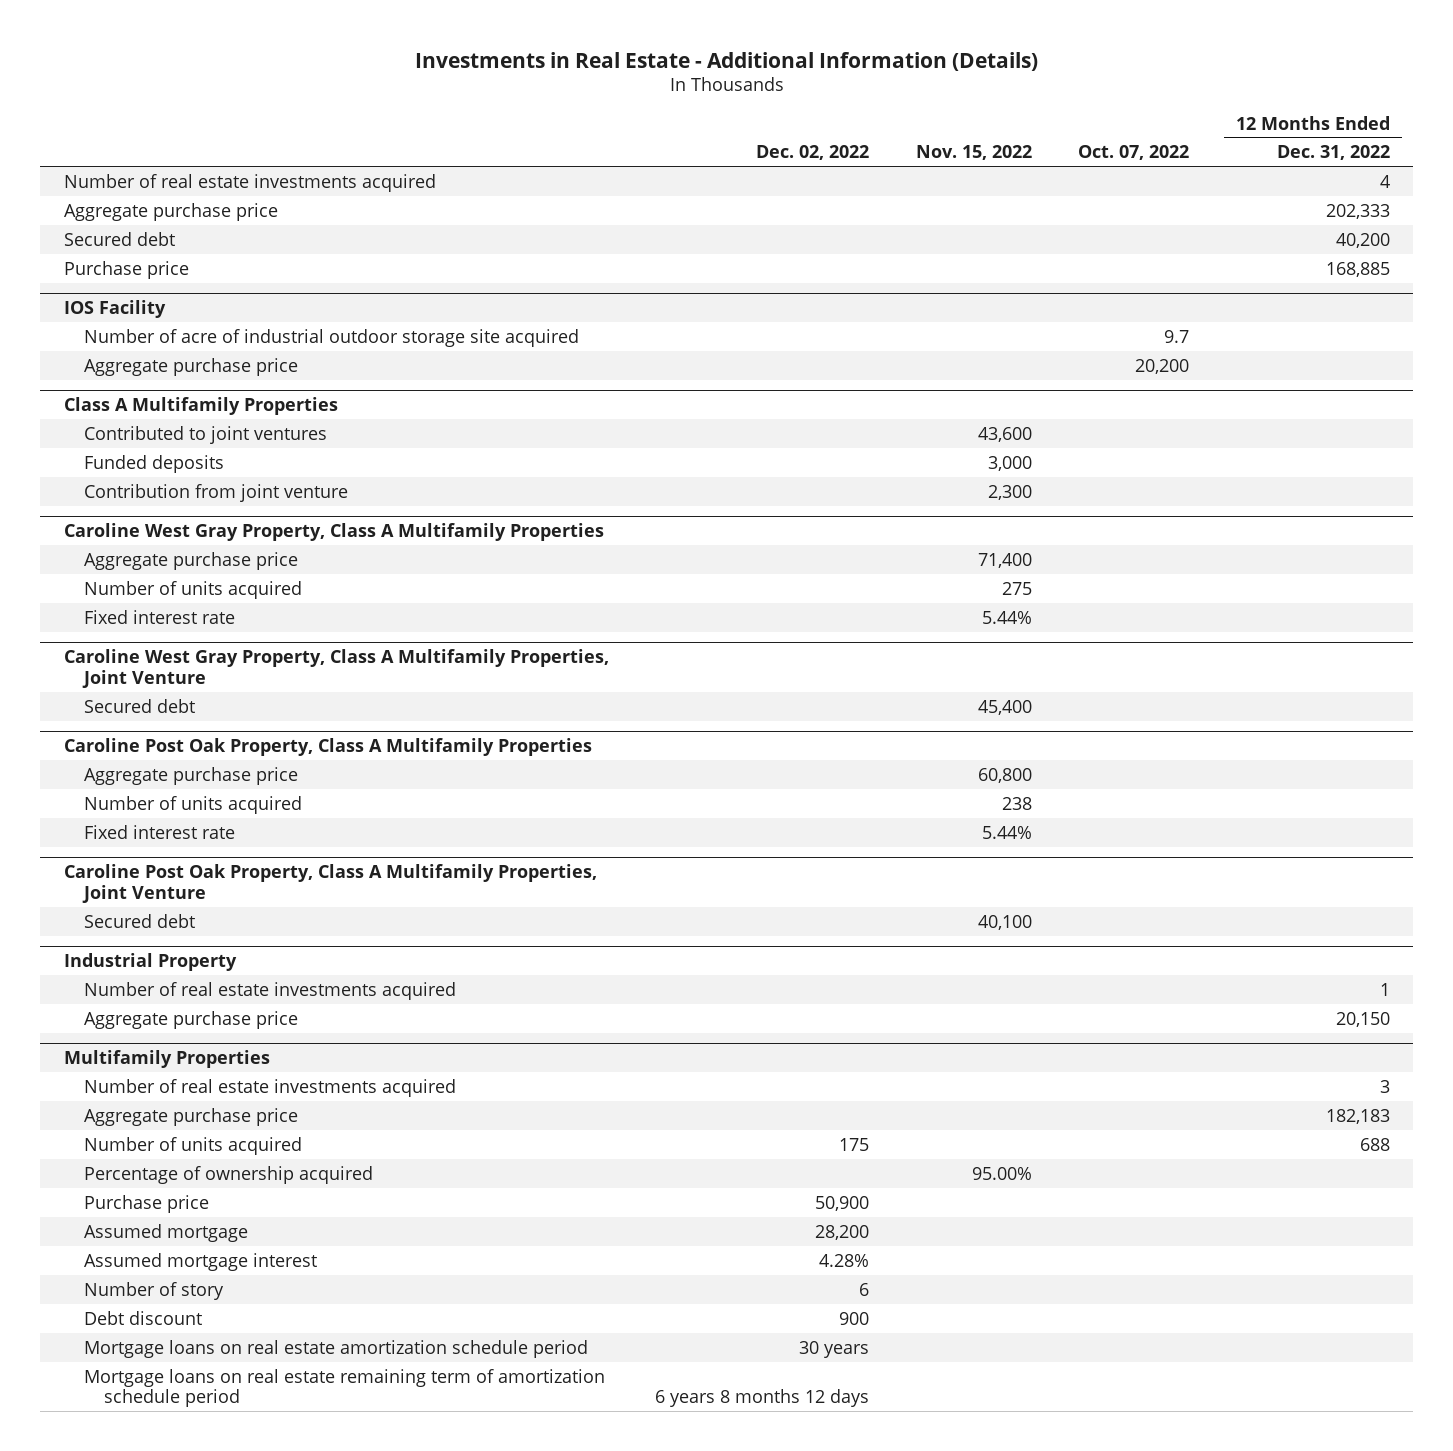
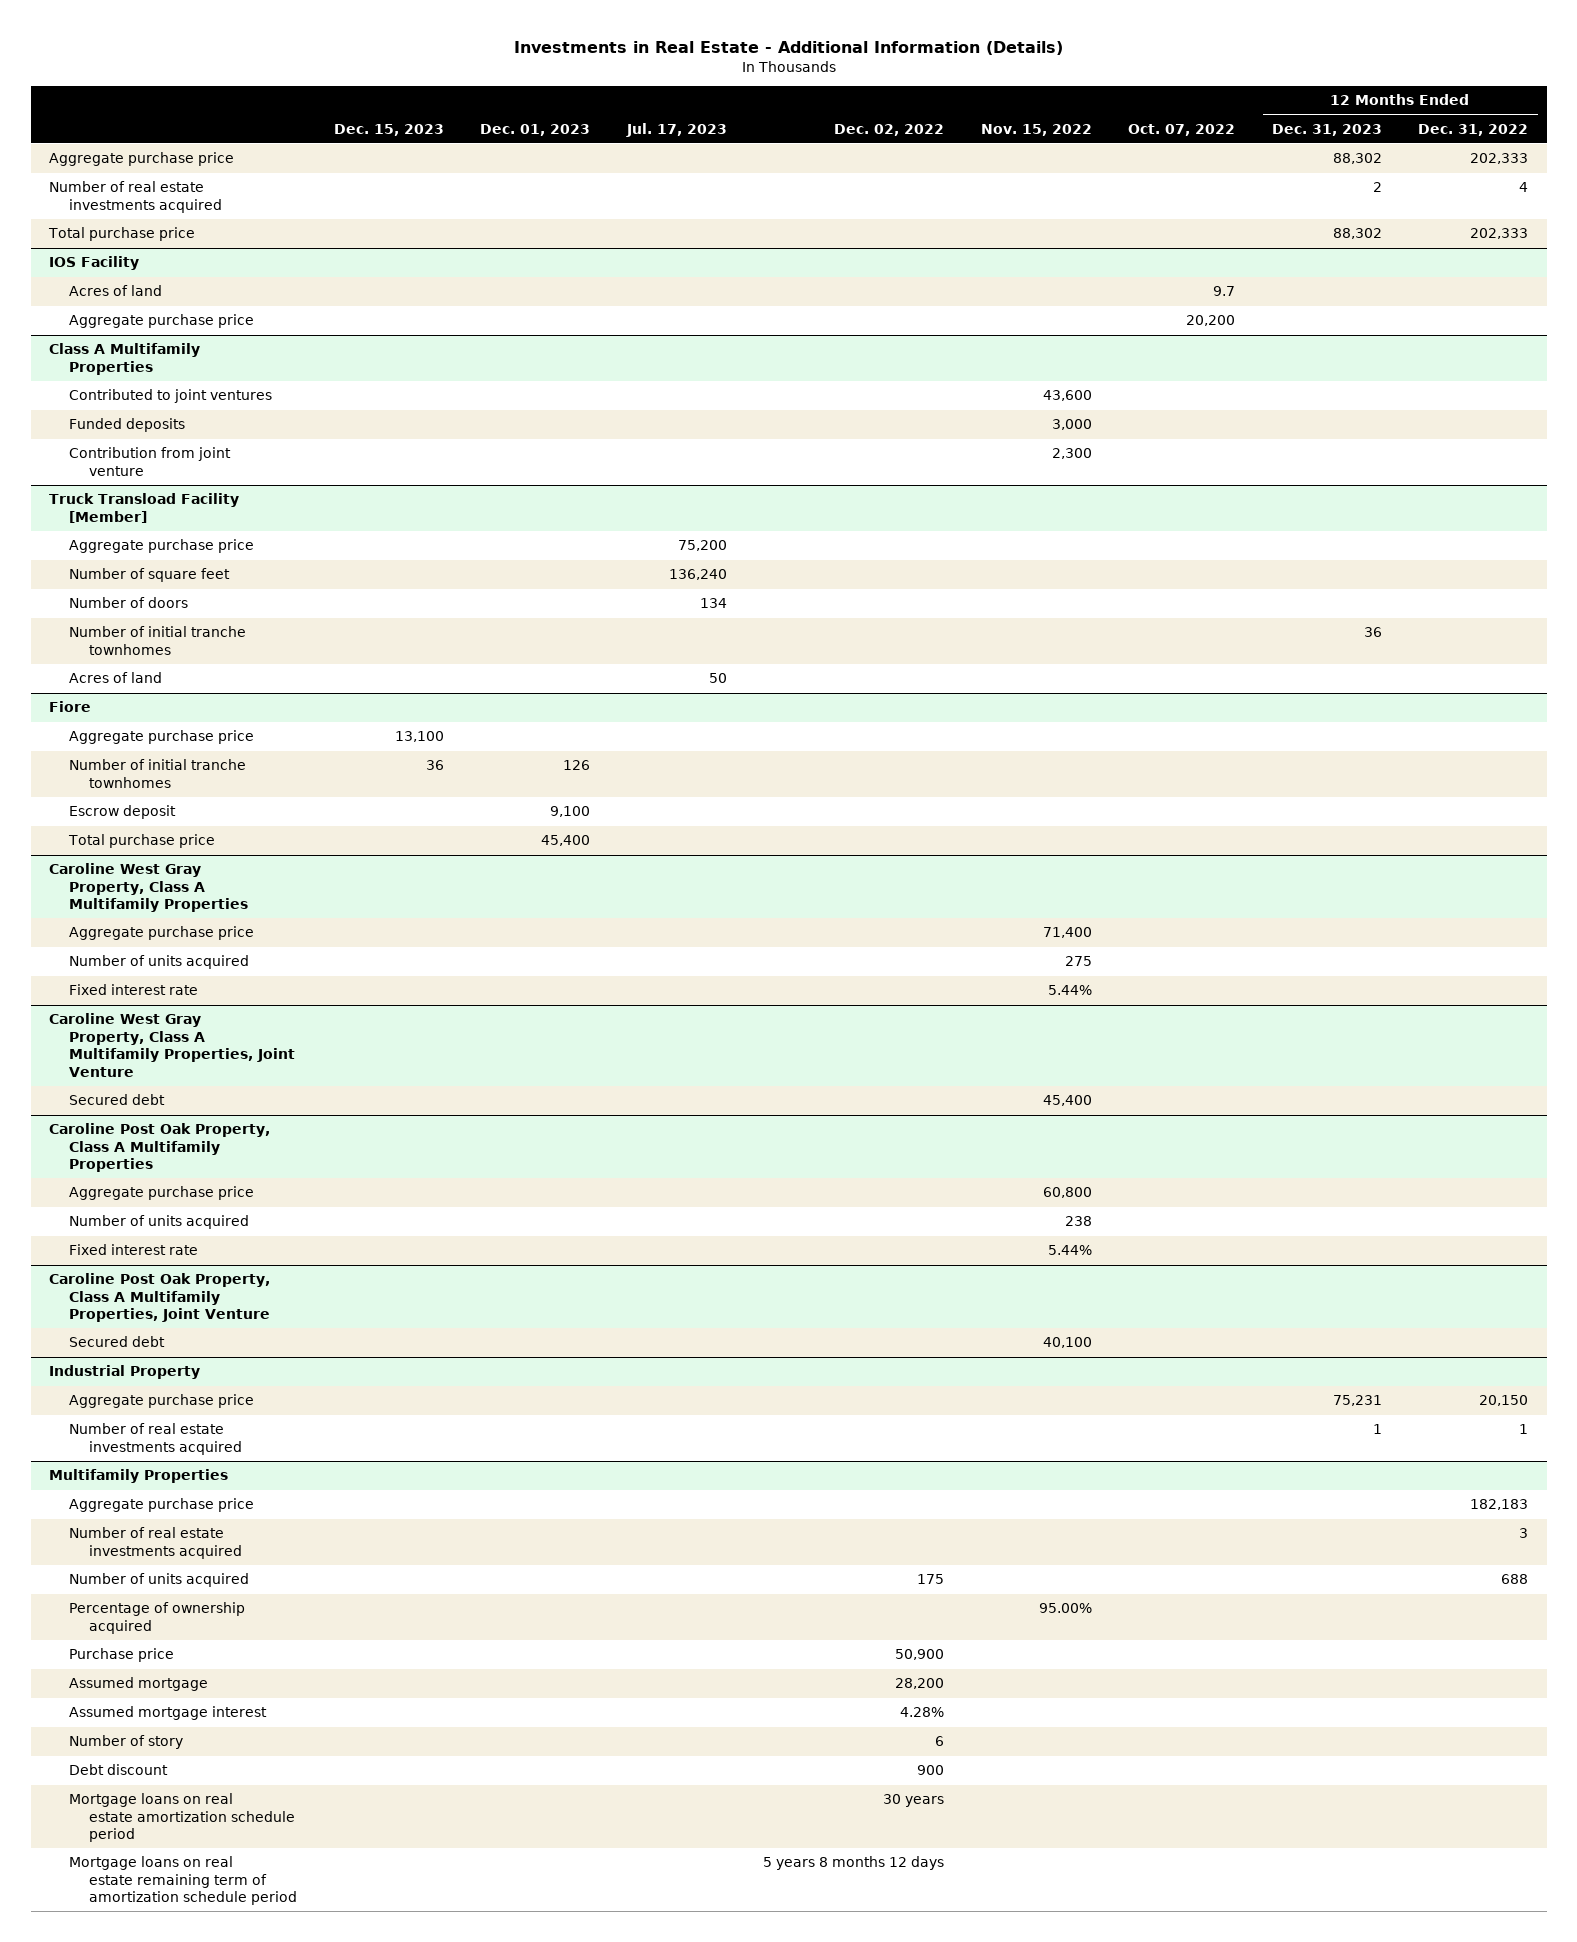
- | Dec. 02, 2022 | Nov. 15, 2022 | Oct. 07, 2022 | 12 Months Ended Dec. 31, 2022
+ | Dec. 15, 2023 | Dec. 01, 2023 | Jul. 17, 2023 | Dec. 02, 2022 | Nov. 15, 2022 | Oct. 07, 2022 | 12 Months Ended Dec. 31, 2023 | 12 Months Ended Dec. 31, 2022
- Secured debt | | | | 40,200
- Purchase price | | | | 168,885
moved down: Number of real estate investments acquired | | | | | | | 2 | 4
+ Total purchase price | | | | | | | 88,302 | 202,333
@ IOS Facility
- Number of acre of industrial outdoor storage site acquired | | | 9.7 |
+ Acres of land | | | | | | 9.7 | |
+ Truck Transload Facility [Member]
+ Aggregate purchase price | | | 75,200 | | | | |
+ Number of square feet | | | 136,240 | | | | |
+ Number of doors | | | 134 | | | | |
+ Number of initial tranche townhomes | | | | | | | 36 |
+ Acres of land | | | 50 | | | | |
+ Fiore
+ Aggregate purchase price | 13,100 | | | | | | |
+ Number of initial tranche townhomes | 36 | 126 | | | | | |
+ Escrow deposit | | 9,100 | | | | | |
+ Total purchase price | | 45,400 | | | | | |
@ Industrial Property
moved down: Number of real estate investments acquired | | | | | | | 1 | 1
@ Multifamily Properties
moved down: Number of real estate investments acquired | | | | | | | | 3
- Mortgage loans on real estate remaining term of amortization schedule period | 6 years 8 months 12 days | | |
+ Mortgage loans on real estate remaining term of amortization schedule period | | | | 5 years 8 months 12 days | | | |

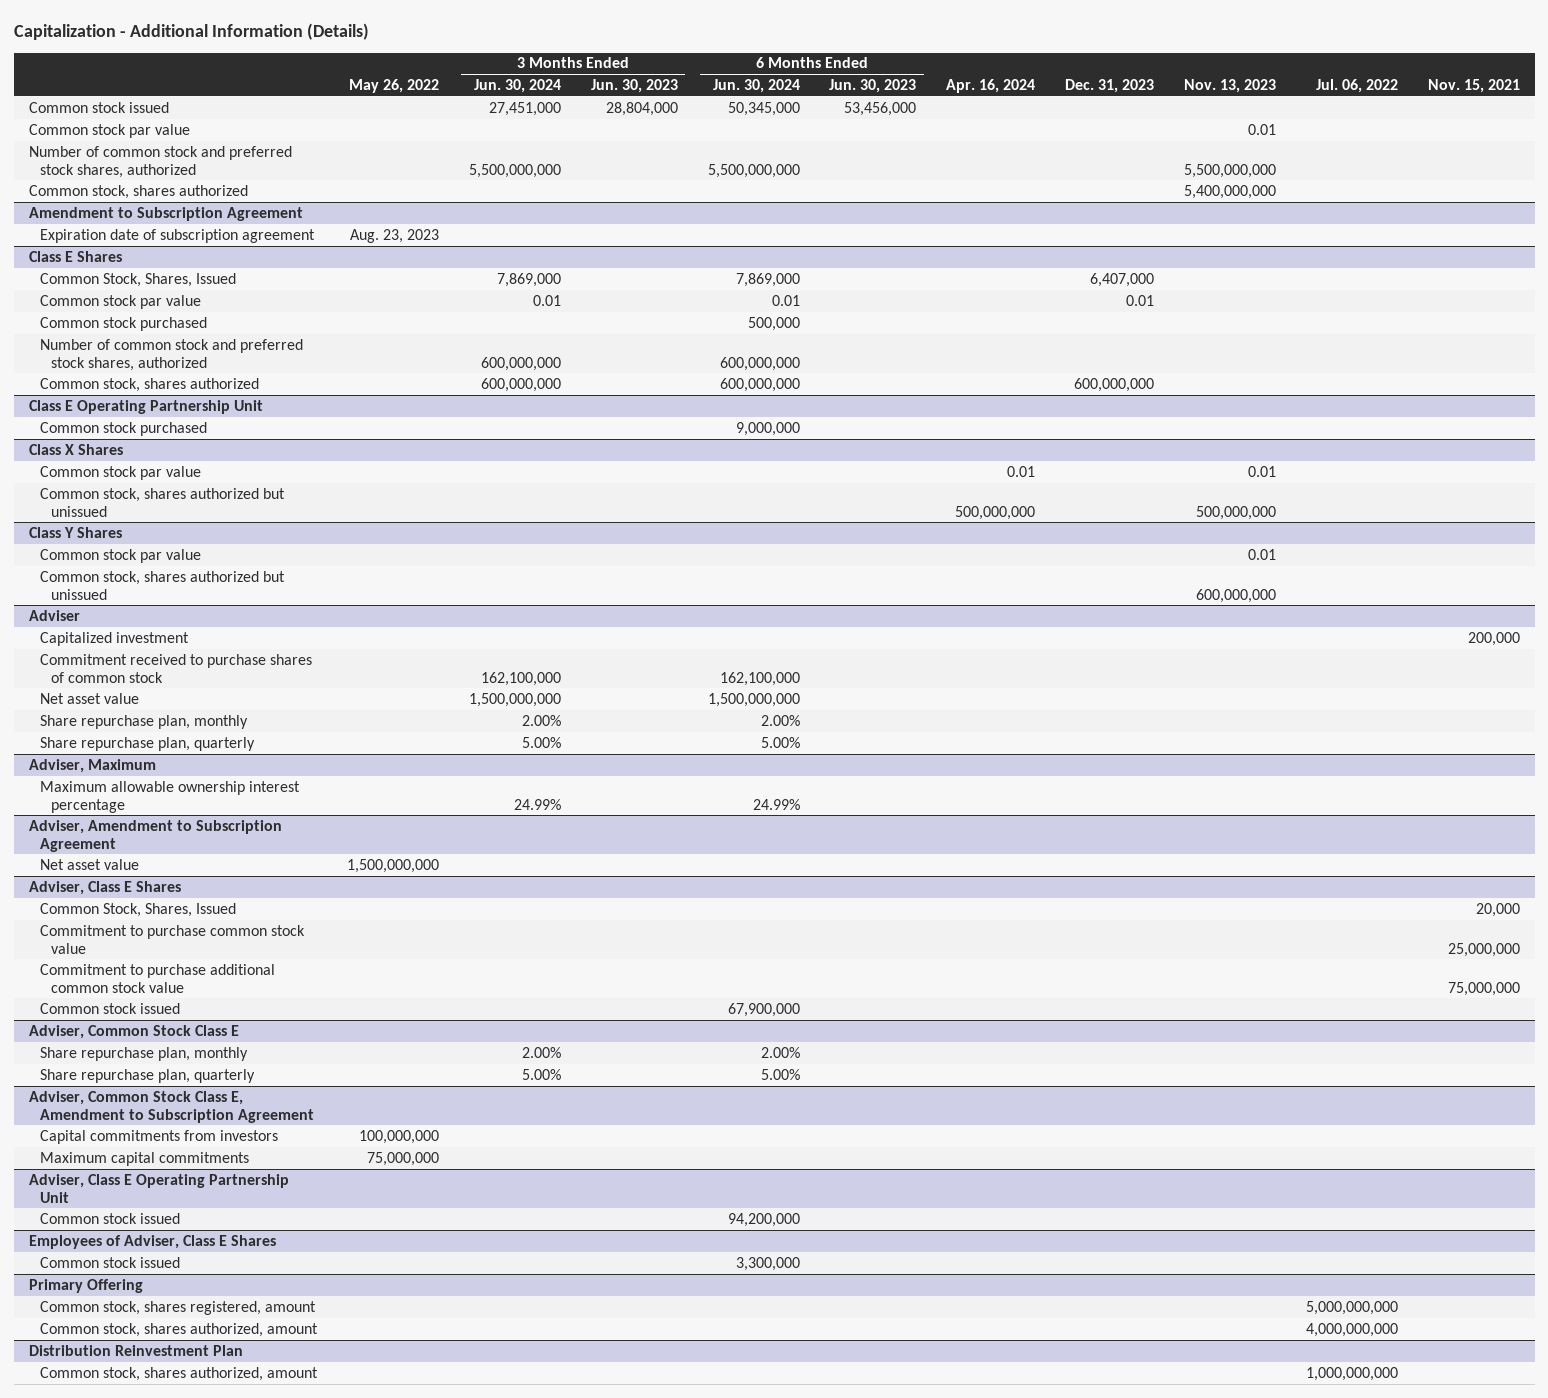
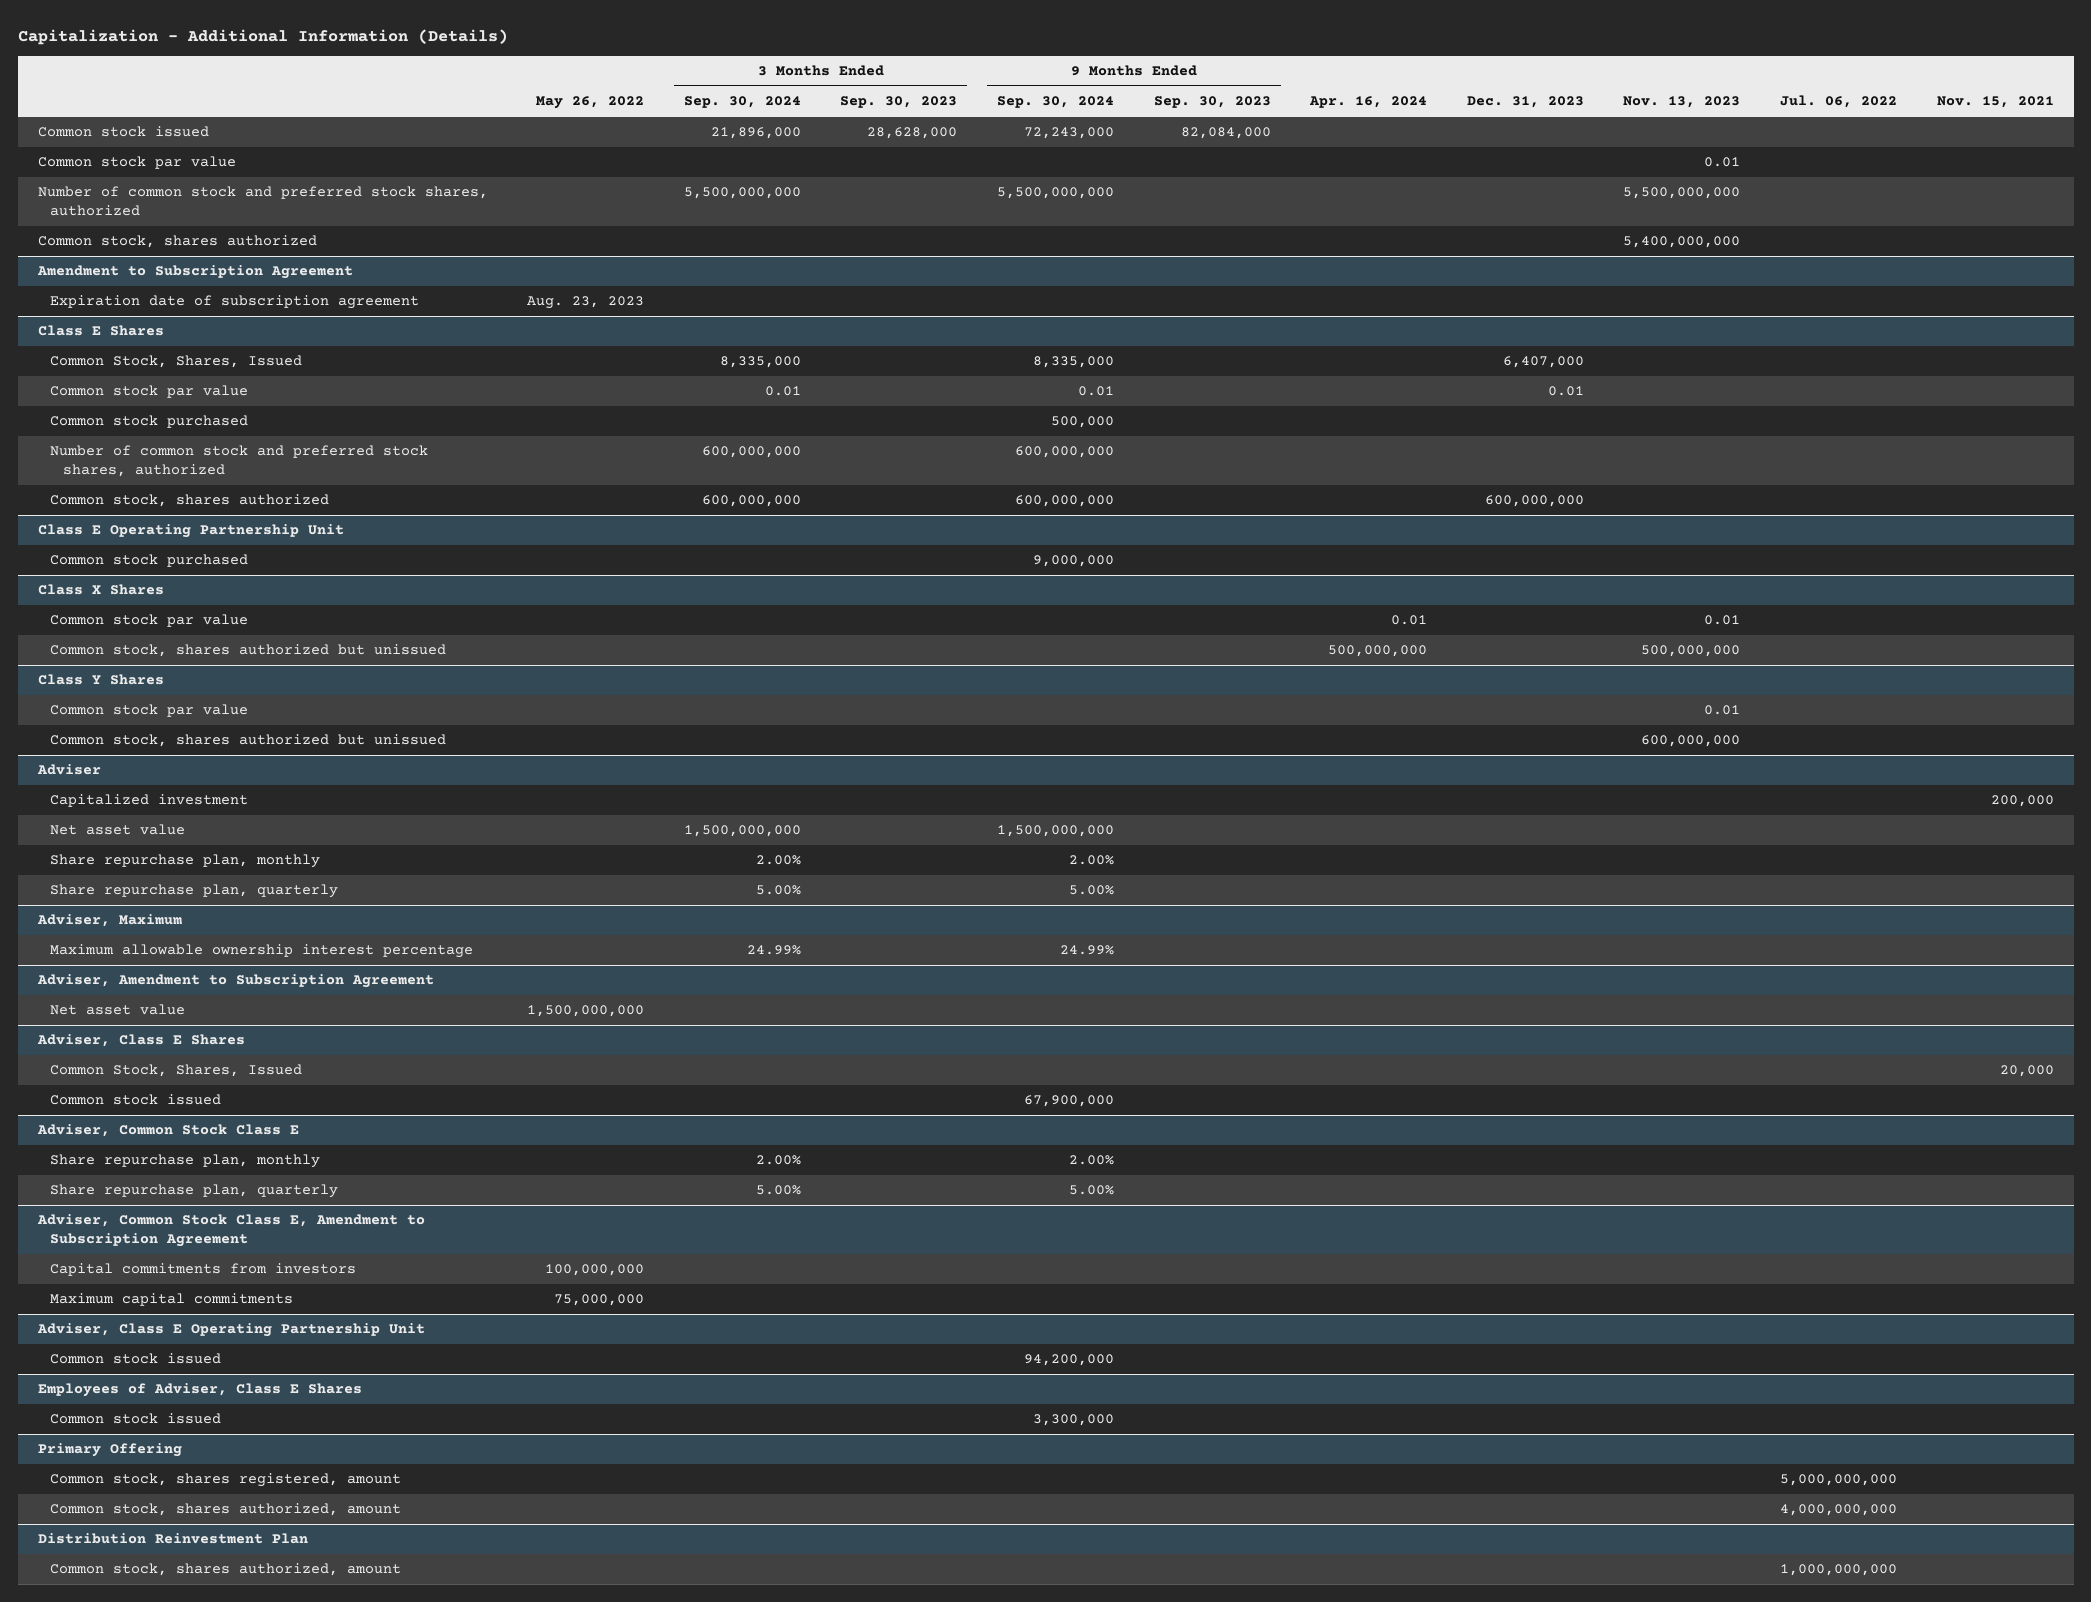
- | May 26, 2022 | 3 Months Ended Jun. 30, 2024 | 3 Months Ended Jun. 30, 2023 | 6 Months Ended Jun. 30, 2024 | 6 Months Ended Jun. 30, 2023 | Apr. 16, 2024 | Dec. 31, 2023 | Nov. 13, 2023 | Jul. 06, 2022 | Nov. 15, 2021
+ | May 26, 2022 | 3 Months Ended Sep. 30, 2024 | 3 Months Ended Sep. 30, 2023 | 9 Months Ended Sep. 30, 2024 | 9 Months Ended Sep. 30, 2023 | Apr. 16, 2024 | Dec. 31, 2023 | Nov. 13, 2023 | Jul. 06, 2022 | Nov. 15, 2021
@ Adviser
- Commitment received to purchase shares of common stock | | 162,100,000 | | 162,100,000 | | | | | |
@ Adviser, Class E Shares
- Commitment to purchase common stock value | | | | | | | | | | 25,000,000
- Commitment to purchase additional common stock value | | | | | | | | | | 75,000,000

